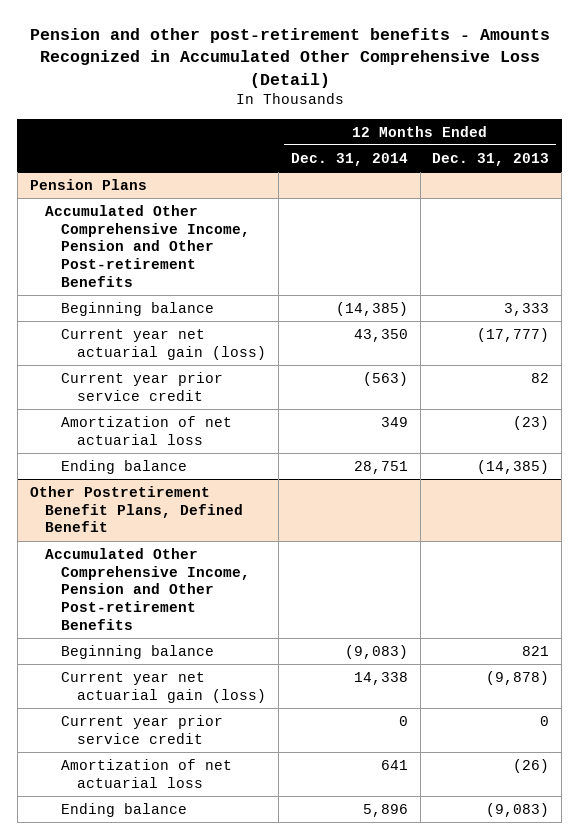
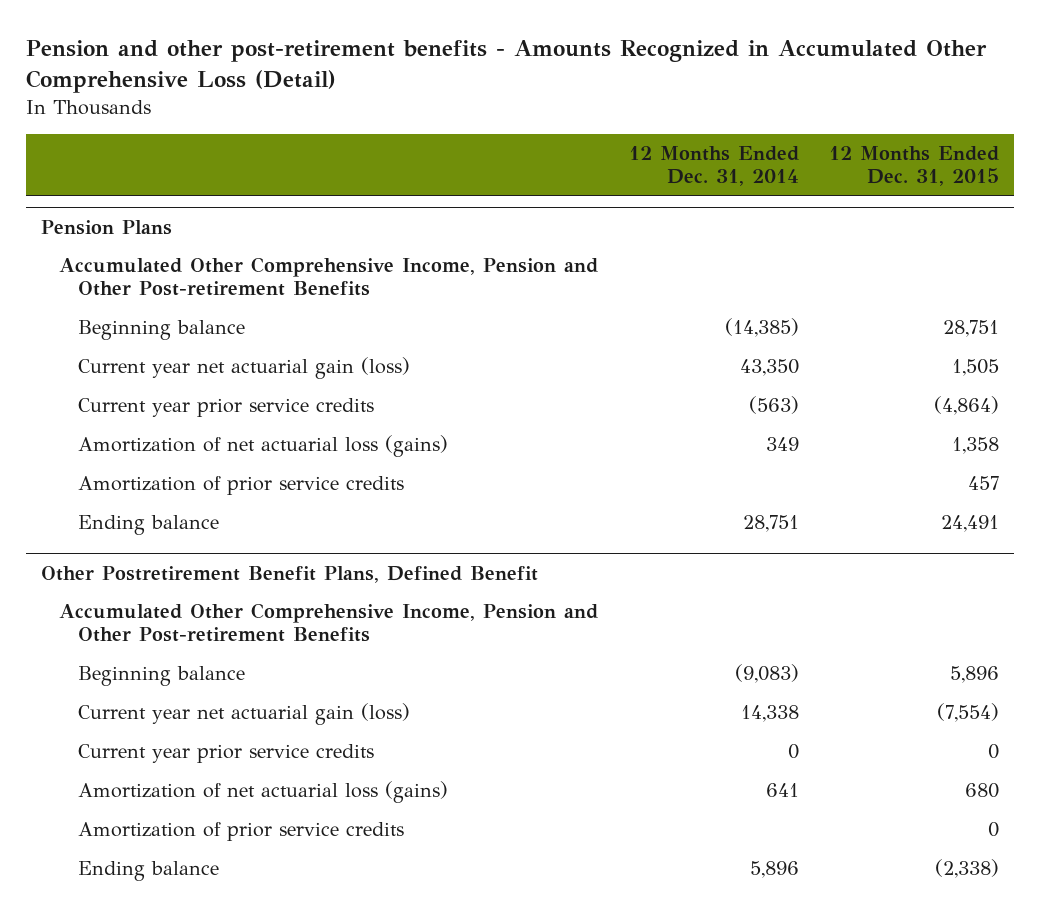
- | 12 Months Ended Dec. 31, 2014 | 12 Months Ended Dec. 31, 2013
+ | 12 Months Ended Dec. 31, 2014 | 12 Months Ended Dec. 31, 2015
@ Pension Plans
- Current year prior service credit | (563) | 82
- Amortization of net actuarial loss | 349 | (23)
+ Current year prior service credits | (563) | (4,864)
+ Amortization of net actuarial loss (gains) | 349 | 1,358
+ Amortization of prior service credits | | 457
@ Other Postretirement Benefit Plans, Defined Benefit
- Current year prior service credit | 0 | 0
- Amortization of net actuarial loss | 641 | (26)
+ Current year prior service credits | 0 | 0
+ Amortization of net actuarial loss (gains) | 641 | 680
+ Amortization of prior service credits | | 0

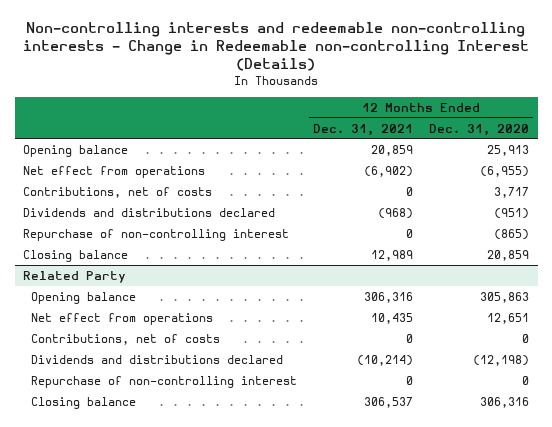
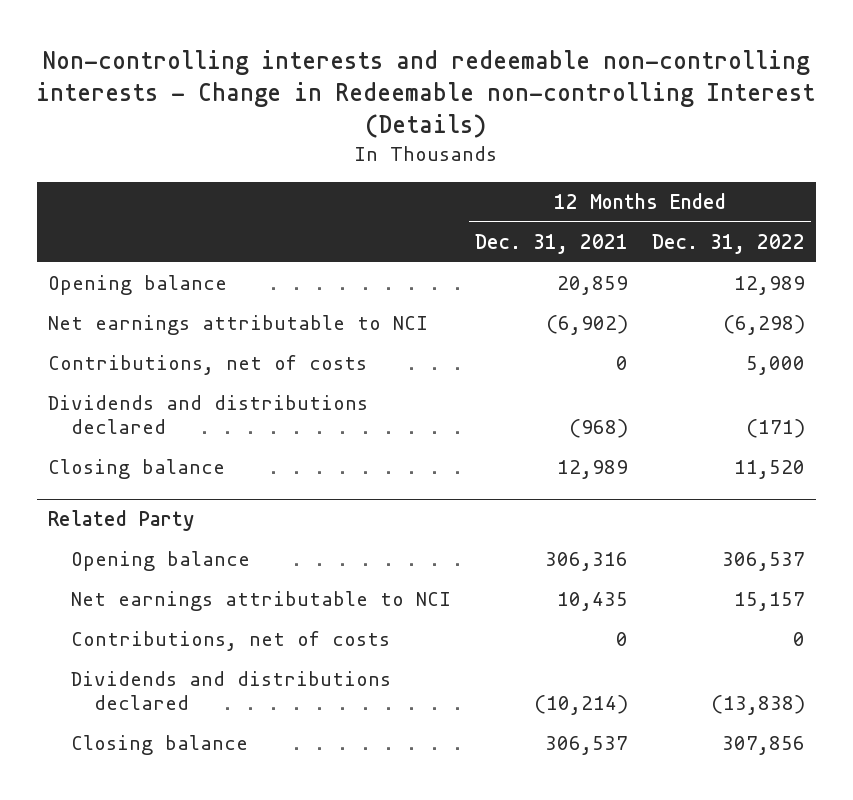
- | 12 Months Ended Dec. 31, 2021 | 12 Months Ended Dec. 31, 2020
+ | 12 Months Ended Dec. 31, 2021 | 12 Months Ended Dec. 31, 2022
- Net effect from operations | (6,902) | (6,955)
+ Net earnings attributable to NCI | (6,902) | (6,298)
- Repurchase of non-controlling interest | 0 | (865)
@ Related Party
- Net effect from operations | 10,435 | 12,651
+ Net earnings attributable to NCI | 10,435 | 15,157
- Repurchase of non-controlling interest | 0 | 0

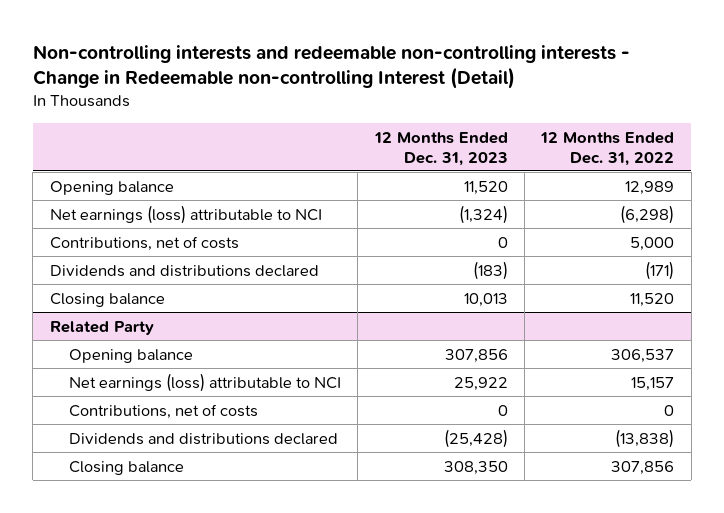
- Non-controlling interests and redeemable non-controlling interests - Change in Redeemable non-controlling Interest (Details)
+ Non-controlling interests and redeemable non-controlling interests - Change in Redeemable non-controlling Interest (Detail)
- | 12 Months Ended Dec. 31, 2021 | 12 Months Ended Dec. 31, 2022
+ | 12 Months Ended Dec. 31, 2023 | 12 Months Ended Dec. 31, 2022
- Net earnings attributable to NCI | (6,902) | (6,298)
+ Net earnings (loss) attributable to NCI | (1,324) | (6,298)
@ Related Party
- Net earnings attributable to NCI | 10,435 | 15,157
+ Net earnings (loss) attributable to NCI | 25,922 | 15,157

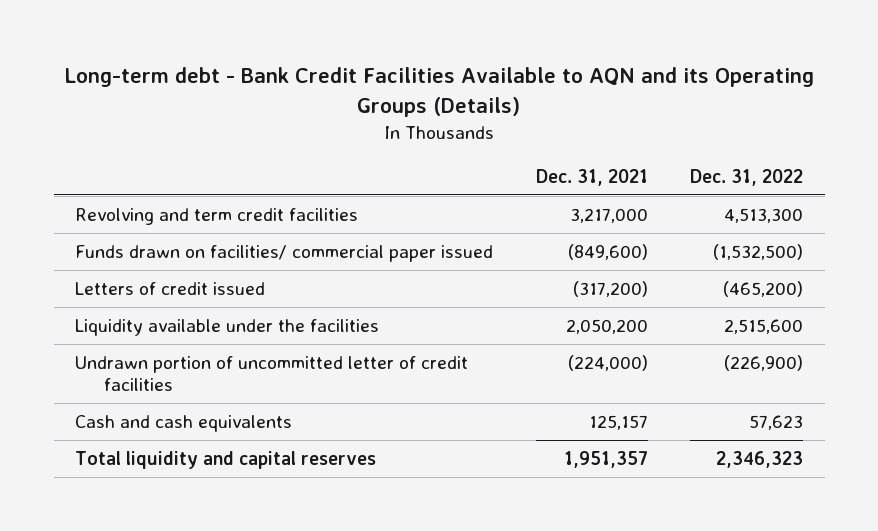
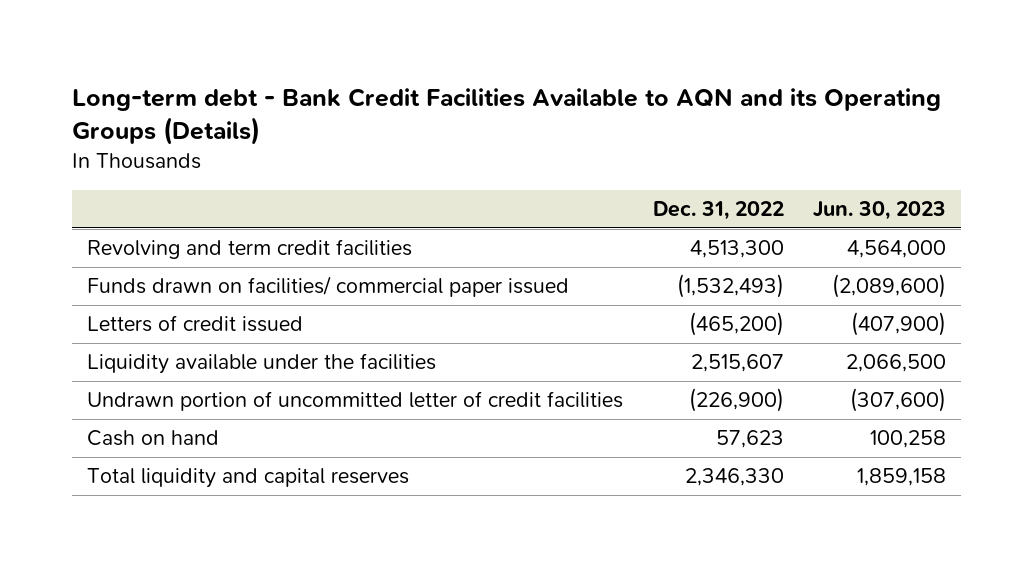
- | Dec. 31, 2021 | Dec. 31, 2022
+ | Dec. 31, 2022 | Jun. 30, 2023
- Funds drawn on facilities/ commercial paper issued | (849,600) | (1,532,500)
+ Funds drawn on facilities/ commercial paper issued | (1,532,493) | (2,089,600)
- Liquidity available under the facilities | 2,050,200 | 2,515,600
+ Liquidity available under the facilities | 2,515,607 | 2,066,500
- Cash and cash equivalents | 125,157 | 57,623
- Total liquidity and capital reserves | 1,951,357 | 2,346,323
+ Cash on hand | 57,623 | 100,258
+ Total liquidity and capital reserves | 2,346,330 | 1,859,158

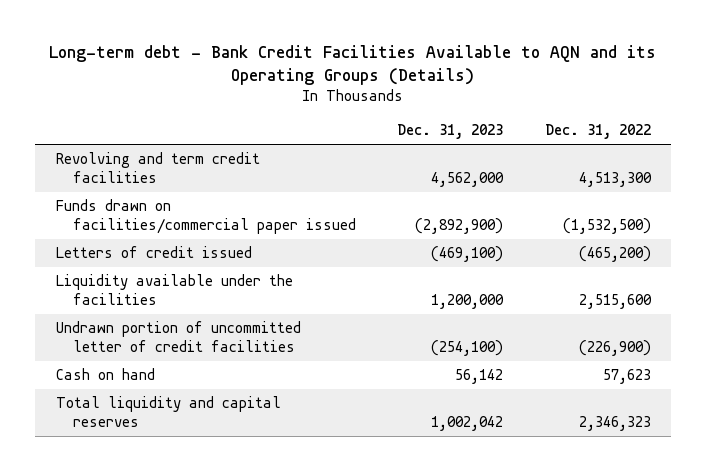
- | Dec. 31, 2022 | Jun. 30, 2023
+ | Dec. 31, 2023 | Dec. 31, 2022
- Funds drawn on facilities/ commercial paper issued | (1,532,493) | (2,089,600)
+ Funds drawn on facilities/commercial paper issued | (2,892,900) | (1,532,500)
- Liquidity available under the facilities | 2,515,607 | 2,066,500
+ Liquidity available under the facilities | 1,200,000 | 2,515,600
- Total liquidity and capital reserves | 2,346,330 | 1,859,158
+ Total liquidity and capital reserves | 1,002,042 | 2,346,323

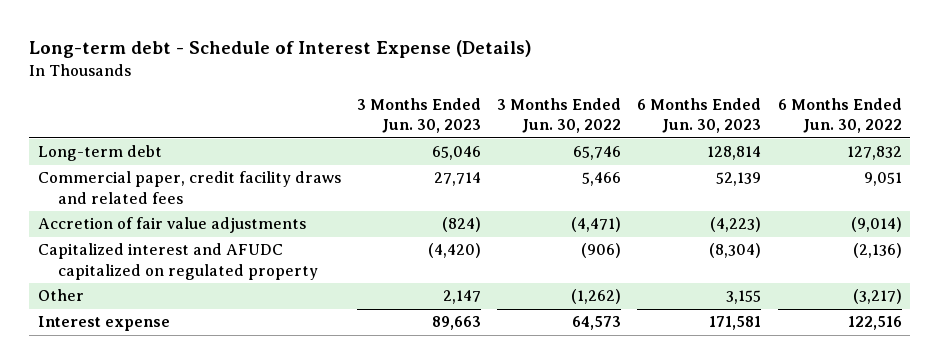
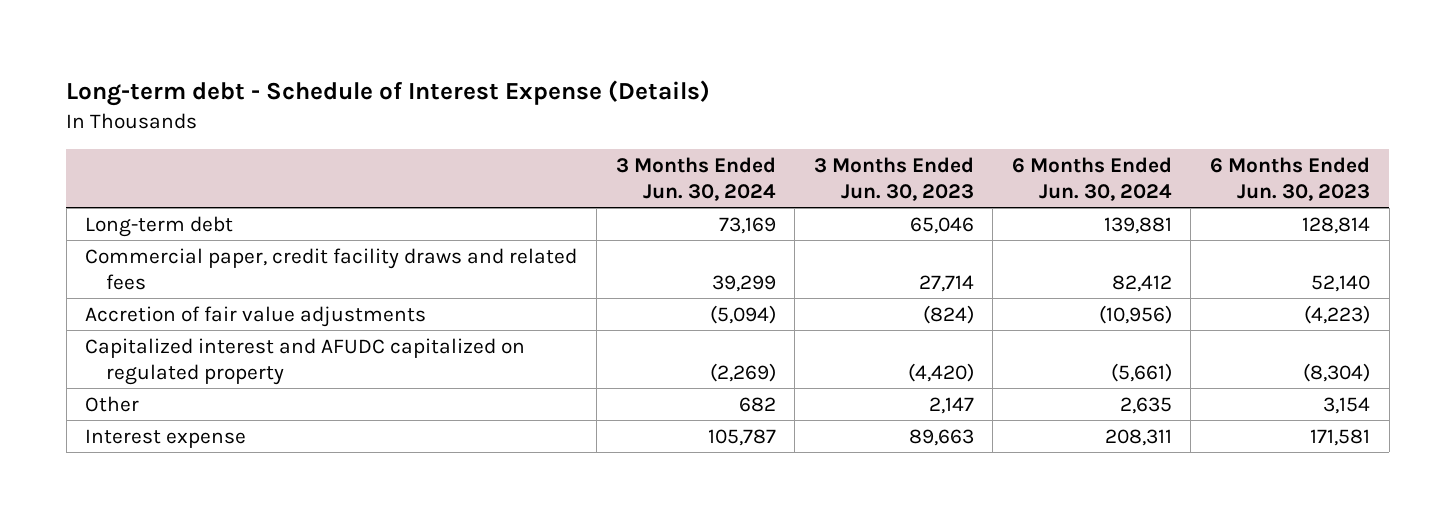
- | 3 Months Ended Jun. 30, 2023 | 3 Months Ended Jun. 30, 2022 | 6 Months Ended Jun. 30, 2023 | 6 Months Ended Jun. 30, 2022
+ | 3 Months Ended Jun. 30, 2024 | 3 Months Ended Jun. 30, 2023 | 6 Months Ended Jun. 30, 2024 | 6 Months Ended Jun. 30, 2023
- Commercial paper, credit facility draws and related fees | 27,714 | 5,466 | 52,139 | 9,051
+ Commercial paper, credit facility draws and related fees | 39,299 | 27,714 | 82,412 | 52,140
- Other | 2,147 | (1,262) | 3,155 | (3,217)
+ Other | 682 | 2,147 | 2,635 | 3,154

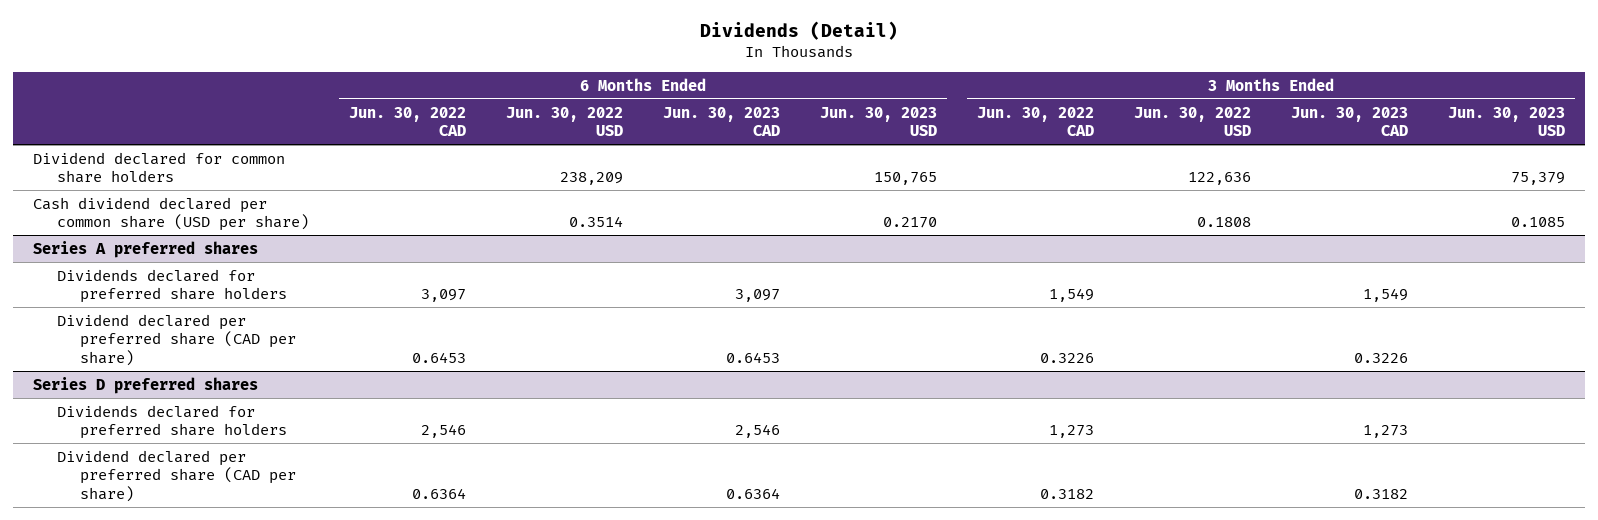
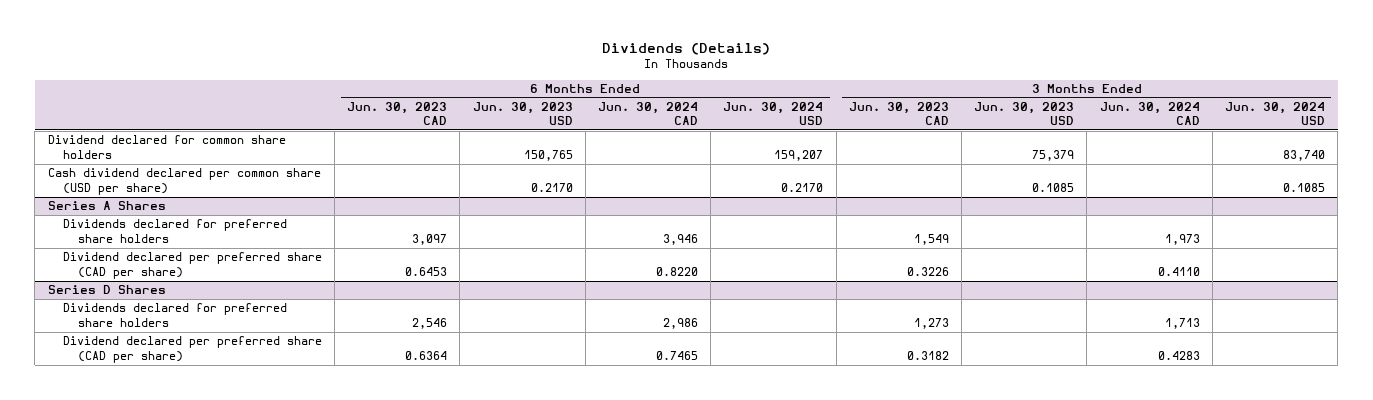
- Dividends (Detail)
+ Dividends (Details)
- | 6 Months Ended Jun. 30, 2022 CAD | 6 Months Ended Jun. 30, 2022 USD | 6 Months Ended Jun. 30, 2023 CAD | 6 Months Ended Jun. 30, 2023 USD | 3 Months Ended Jun. 30, 2022 CAD | 3 Months Ended Jun. 30, 2022 USD | 3 Months Ended Jun. 30, 2023 CAD | 3 Months Ended Jun. 30, 2023 USD
+ | 6 Months Ended Jun. 30, 2023 CAD | 6 Months Ended Jun. 30, 2023 USD | 6 Months Ended Jun. 30, 2024 CAD | 6 Months Ended Jun. 30, 2024 USD | 3 Months Ended Jun. 30, 2023 CAD | 3 Months Ended Jun. 30, 2023 USD | 3 Months Ended Jun. 30, 2024 CAD | 3 Months Ended Jun. 30, 2024 USD
- Series A preferred shares
+ Series A Shares
- Series D preferred shares
+ Series D Shares

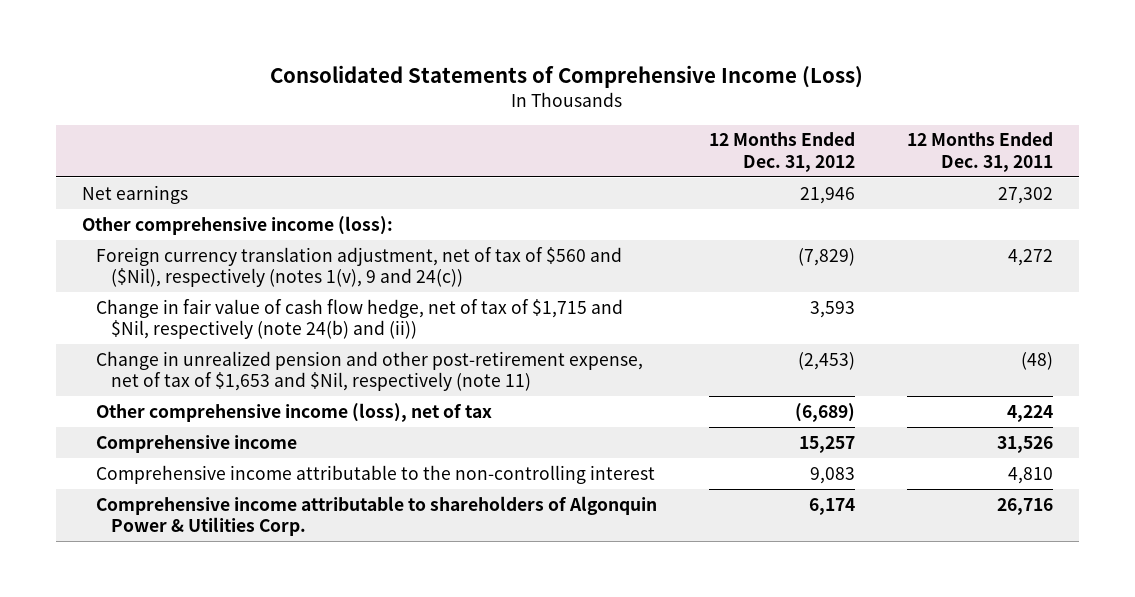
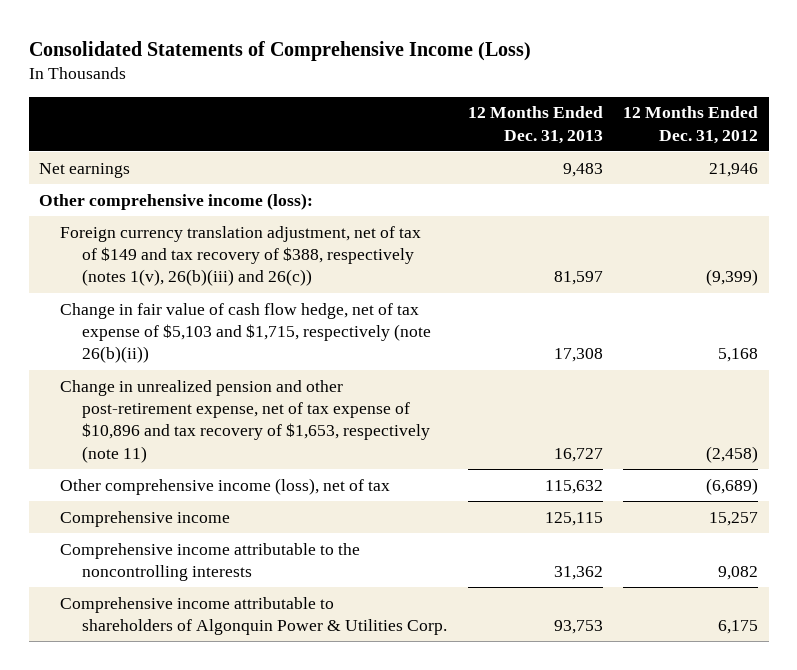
- | 12 Months Ended Dec. 31, 2012 | 12 Months Ended Dec. 31, 2011
+ | 12 Months Ended Dec. 31, 2013 | 12 Months Ended Dec. 31, 2012
- Foreign currency translation adjustment, net of tax of $560 and ($Nil), respectively (notes 1(v), 9 and 24(c)) | (7,829) | 4,272
- Change in fair value of cash flow hedge, net of tax of $1,715 and $Nil, respectively (note 24(b) and (ii)) | 3,593 |
- Change in unrealized pension and other post-retirement expense, net of tax of $1,653 and $Nil, respectively (note 11) | (2,453) | (48)
+ Foreign currency translation adjustment, net of tax of $149 and tax recovery of $388, respectively (notes 1(v), 26(b)(iii) and 26(c)) | 81,597 | (9,399)
+ Change in fair value of cash flow hedge, net of tax expense of $5,103 and $1,715, respectively (note 26(b)(ii)) | 17,308 | 5,168
+ Change in unrealized pension and other post-retirement expense, net of tax expense of $10,896 and tax recovery of $1,653, respectively (note 11) | 16,727 | (2,458)
- Comprehensive income attributable to the non-controlling interest | 9,083 | 4,810
- Comprehensive income attributable to shareholders of Algonquin Power & Utilities Corp. | 6,174 | 26,716
+ Comprehensive income attributable to the noncontrolling interests | 31,362 | 9,082
+ Comprehensive income attributable to shareholders of Algonquin Power & Utilities Corp. | 93,753 | 6,175

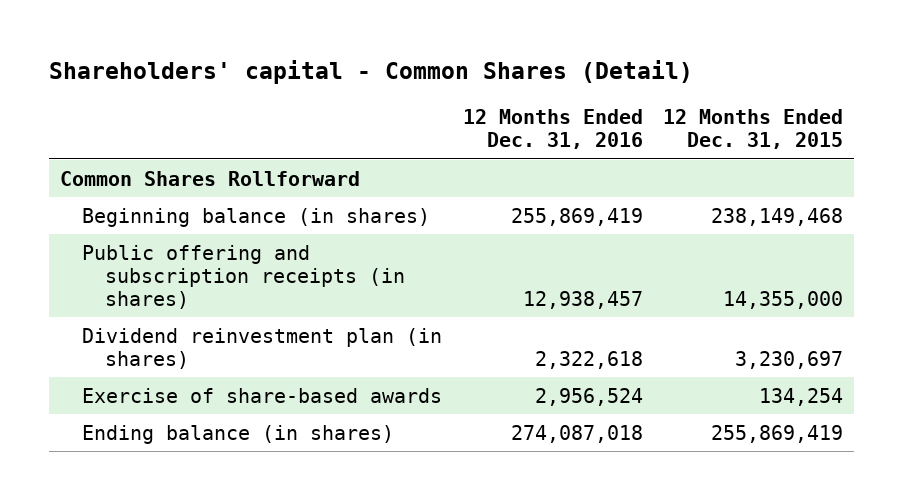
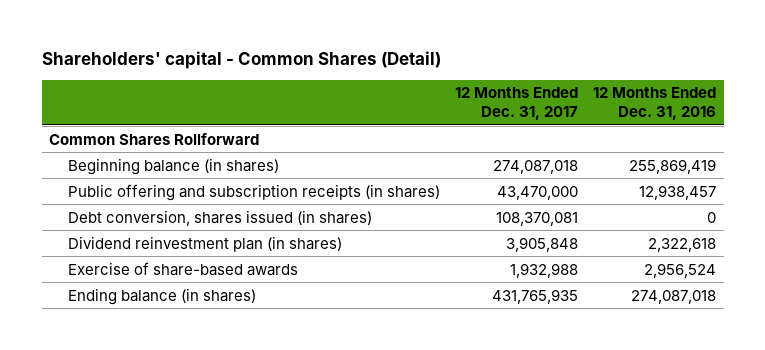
- | 12 Months Ended Dec. 31, 2016 | 12 Months Ended Dec. 31, 2015
+ | 12 Months Ended Dec. 31, 2017 | 12 Months Ended Dec. 31, 2016
+ Debt conversion, shares issued (in shares) | 108,370,081 | 0

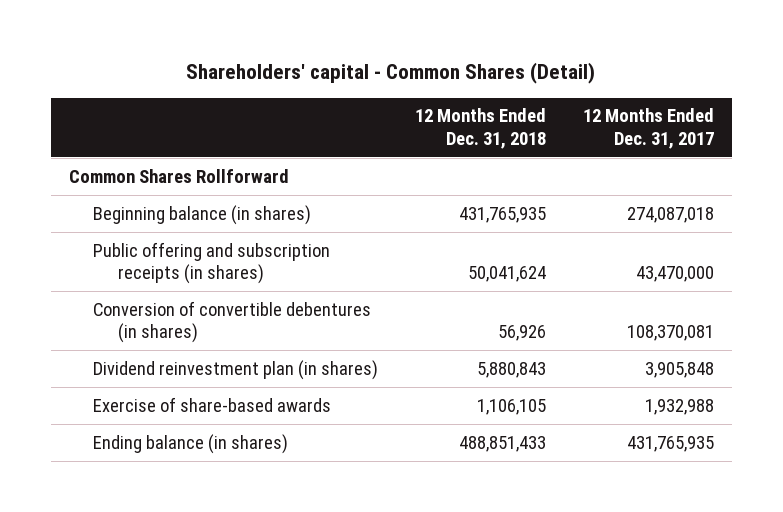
- | 12 Months Ended Dec. 31, 2017 | 12 Months Ended Dec. 31, 2016
+ | 12 Months Ended Dec. 31, 2018 | 12 Months Ended Dec. 31, 2017
- Debt conversion, shares issued (in shares) | 108,370,081 | 0
+ Conversion of convertible debentures (in shares) | 56,926 | 108,370,081

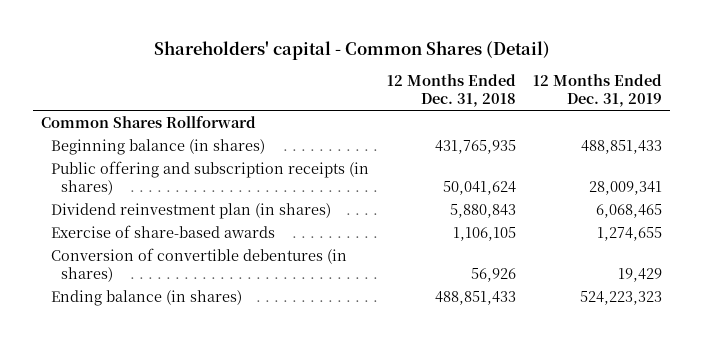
- | 12 Months Ended Dec. 31, 2018 | 12 Months Ended Dec. 31, 2017
+ | 12 Months Ended Dec. 31, 2018 | 12 Months Ended Dec. 31, 2019
moved down: Conversion of convertible debentures (in shares) | 56,926 | 19,429

